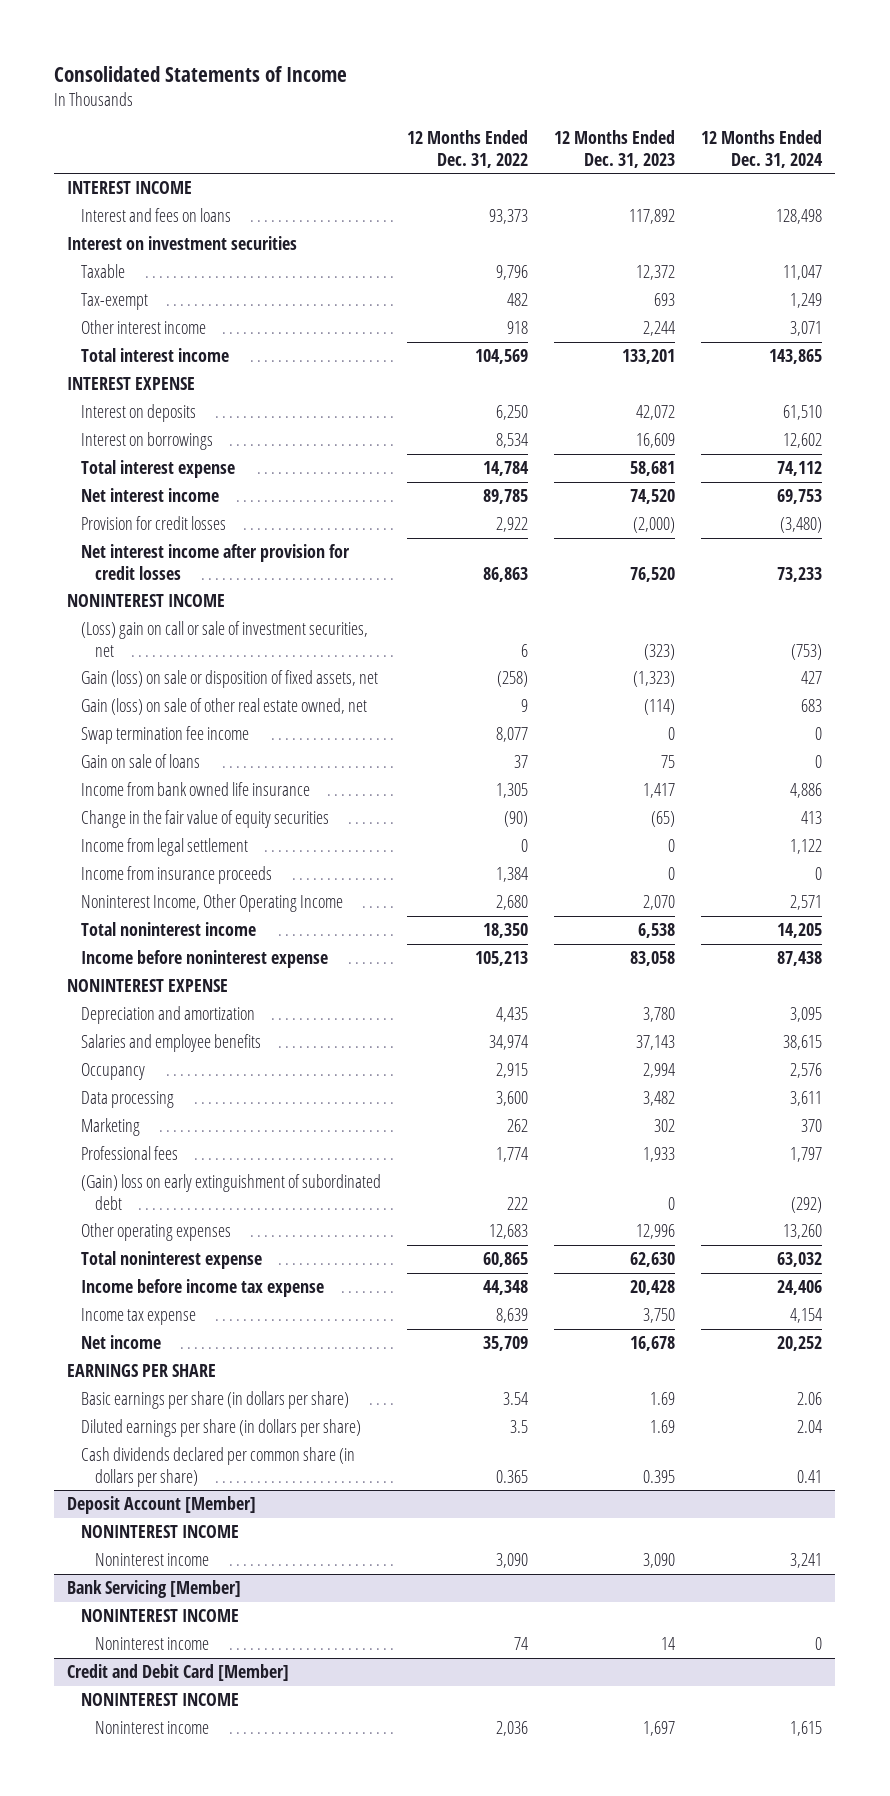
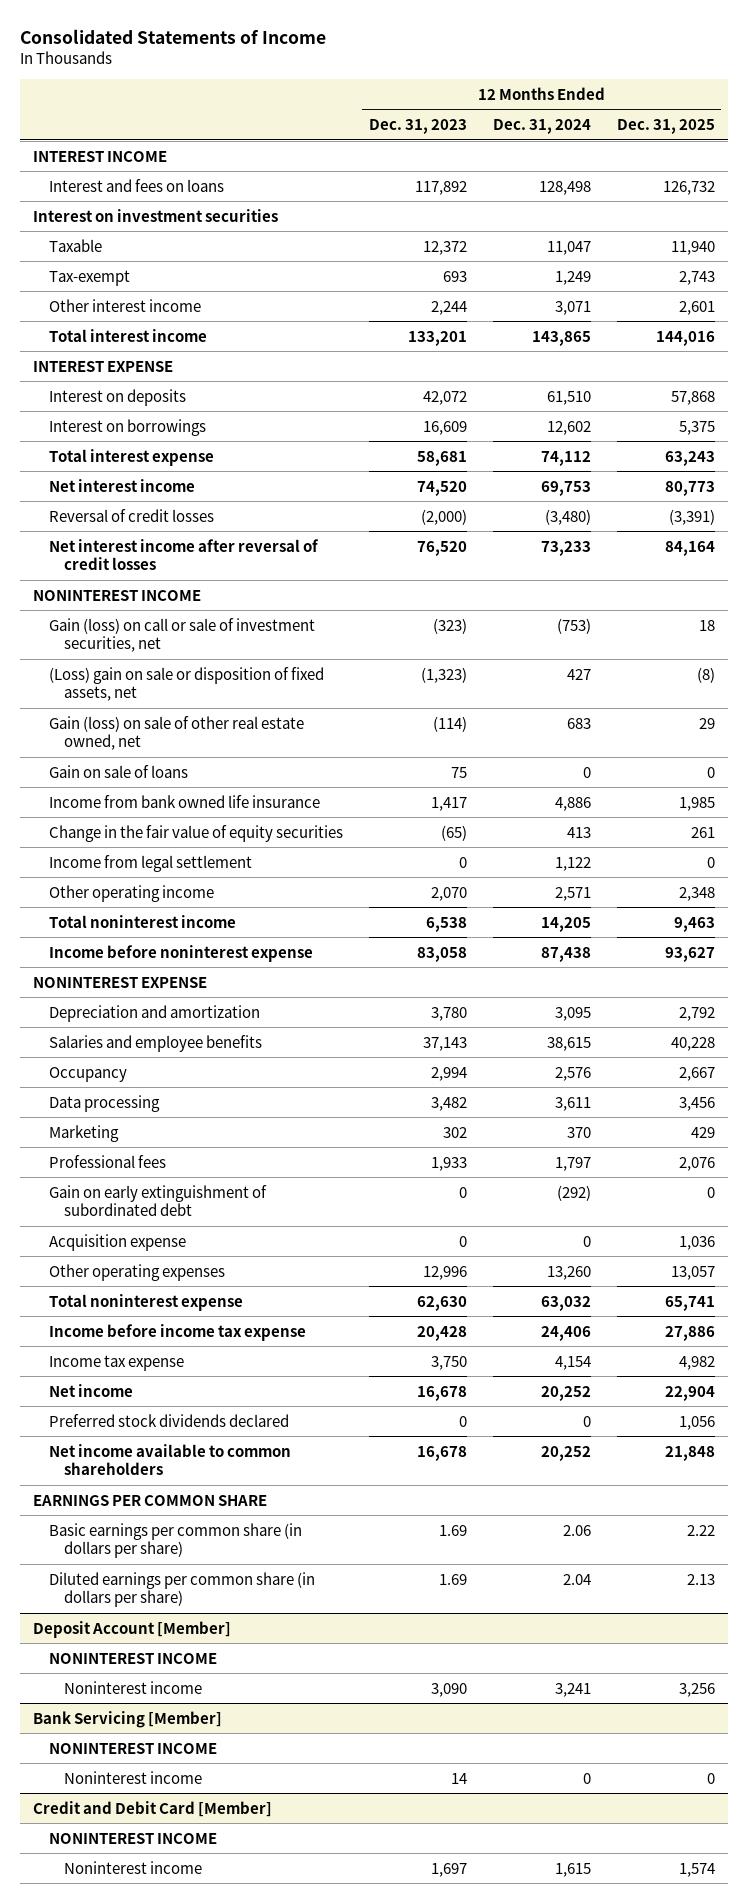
- | 12 Months Ended Dec. 31, 2022 | 12 Months Ended Dec. 31, 2023 | 12 Months Ended Dec. 31, 2024
+ | 12 Months Ended Dec. 31, 2023 | 12 Months Ended Dec. 31, 2024 | 12 Months Ended Dec. 31, 2025
- Provision for credit losses | 2,922 | (2,000) | (3,480)
- Net interest income after provision for credit losses | 86,863 | 76,520 | 73,233
+ Reversal of credit losses | (2,000) | (3,480) | (3,391)
+ Net interest income after reversal of credit losses | 76,520 | 73,233 | 84,164
- (Loss) gain on call or sale of investment securities, net | 6 | (323) | (753)
- Gain (loss) on sale or disposition of fixed assets, net | (258) | (1,323) | 427
+ Gain (loss) on call or sale of investment securities, net | (323) | (753) | 18
+ (Loss) gain on sale or disposition of fixed assets, net | (1,323) | 427 | (8)
- Swap termination fee income | 8,077 | 0 | 0
- Income from insurance proceeds | 1,384 | 0 | 0
- Noninterest Income, Other Operating Income | 2,680 | 2,070 | 2,571
+ Other operating income | 2,070 | 2,571 | 2,348
- (Gain) loss on early extinguishment of subordinated debt | 222 | 0 | (292)
+ Gain on early extinguishment of subordinated debt | 0 | (292) | 0
+ Acquisition expense | 0 | 0 | 1,036
- EARNINGS PER SHARE
- Basic earnings per share (in dollars per share) | 3.54 | 1.69 | 2.06
- Diluted earnings per share (in dollars per share) | 3.5 | 1.69 | 2.04
- Cash dividends declared per common share (in dollars per share) | 0.365 | 0.395 | 0.41
+ Preferred stock dividends declared | 0 | 0 | 1,056
+ Net income available to common shareholders | 16,678 | 20,252 | 21,848
+ EARNINGS PER COMMON SHARE
+ Basic earnings per common share (in dollars per share) | 1.69 | 2.06 | 2.22
+ Diluted earnings per common share (in dollars per share) | 1.69 | 2.04 | 2.13

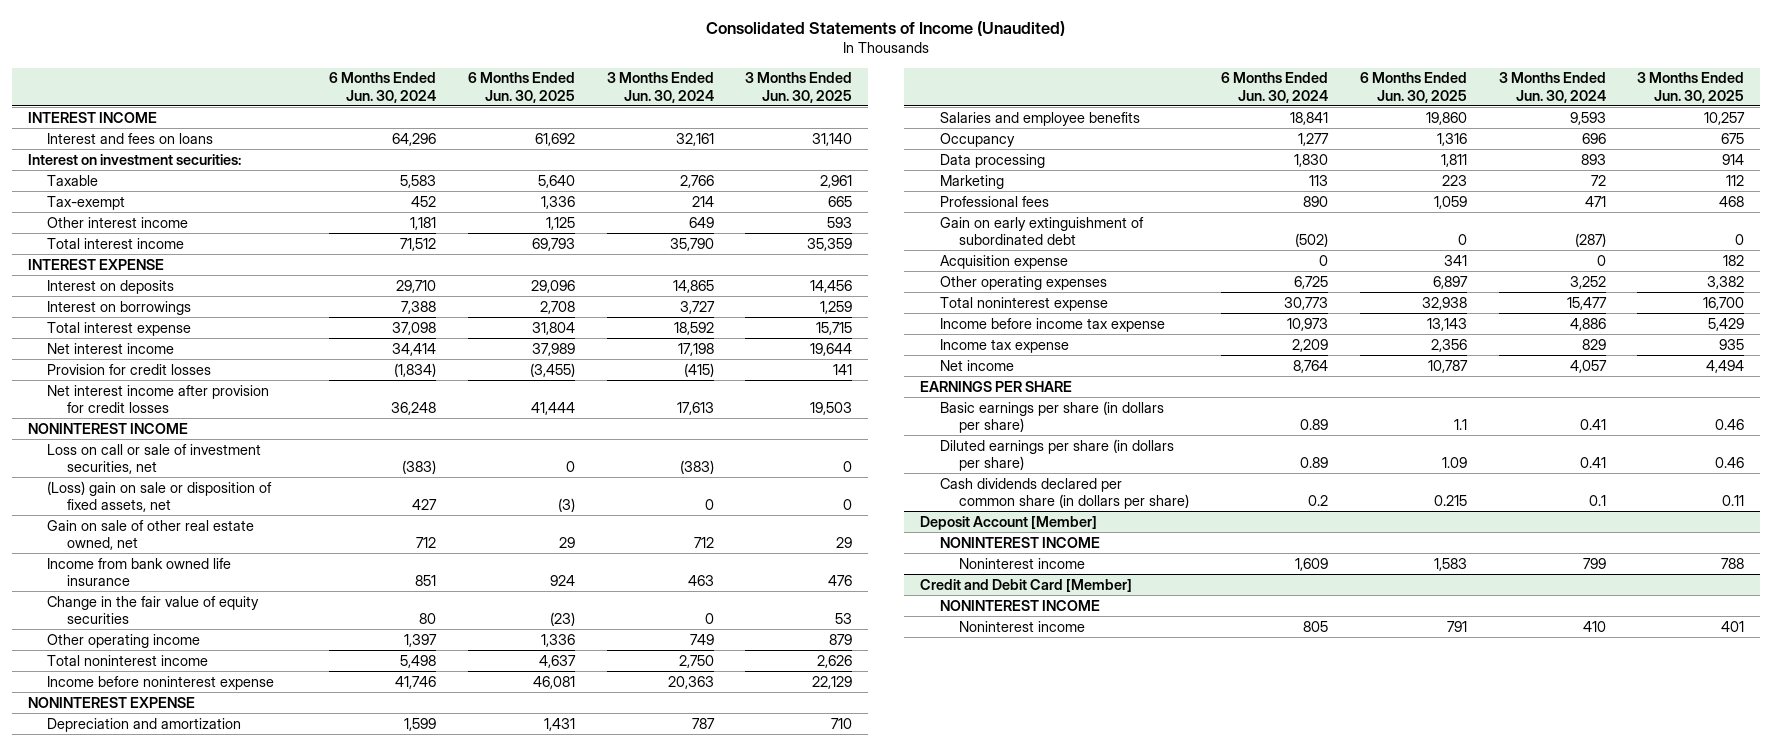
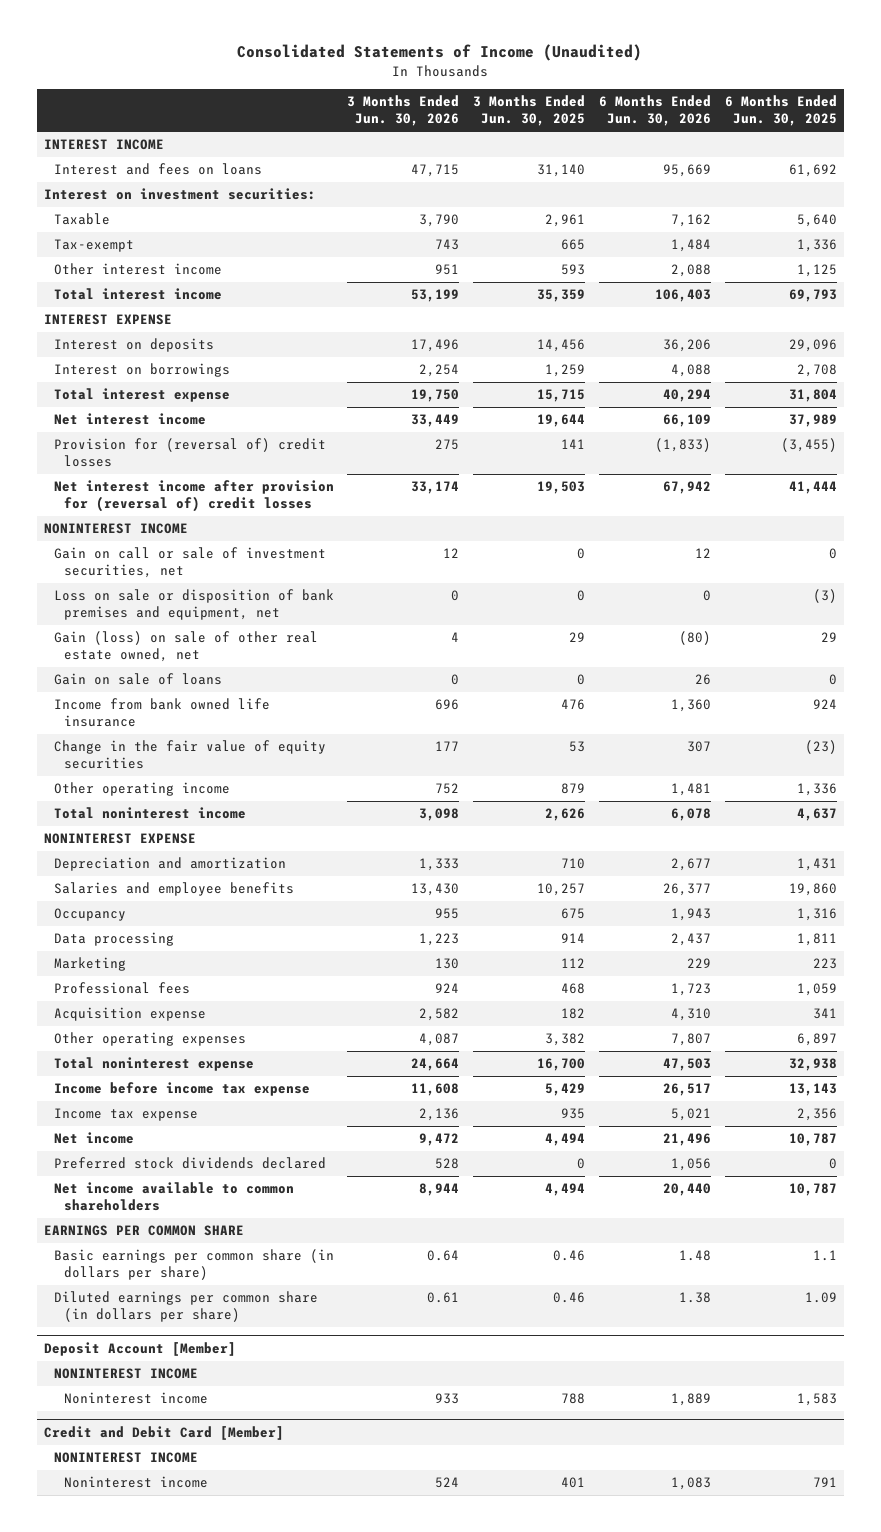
- | 6 Months Ended Jun. 30, 2024 | 6 Months Ended Jun. 30, 2025 | 3 Months Ended Jun. 30, 2024 | 3 Months Ended Jun. 30, 2025
+ | 3 Months Ended Jun. 30, 2026 | 3 Months Ended Jun. 30, 2025 | 6 Months Ended Jun. 30, 2026 | 6 Months Ended Jun. 30, 2025
- Provision for credit losses | (1,834) | (3,455) | (415) | 141
- Net interest income after provision for credit losses | 36,248 | 41,444 | 17,613 | 19,503
+ Provision for (reversal of) credit losses | 275 | 141 | (1,833) | (3,455)
+ Net interest income after provision for (reversal of) credit losses | 33,174 | 19,503 | 67,942 | 41,444
- Loss on call or sale of investment securities, net | (383) | 0 | (383) | 0
- (Loss) gain on sale or disposition of fixed assets, net | 427 | (3) | 0 | 0
- Gain on sale of other real estate owned, net | 712 | 29 | 712 | 29
+ Gain on call or sale of investment securities, net | 12 | 0 | 12 | 0
+ Loss on sale or disposition of bank premises and equipment, net | 0 | 0 | 0 | (3)
+ Gain (loss) on sale of other real estate owned, net | 4 | 29 | (80) | 29
+ Gain on sale of loans | 0 | 0 | 26 | 0
- Income before noninterest expense | 41,746 | 46,081 | 20,363 | 22,129
- Gain on early extinguishment of subordinated debt | (502) | 0 | (287) | 0
- EARNINGS PER SHARE
- Basic earnings per share (in dollars per share) | 0.89 | 1.1 | 0.41 | 0.46
- Diluted earnings per share (in dollars per share) | 0.89 | 1.09 | 0.41 | 0.46
- Cash dividends declared per common share (in dollars per share) | 0.2 | 0.215 | 0.1 | 0.11
+ Preferred stock dividends declared | 528 | 0 | 1,056 | 0
+ Net income available to common shareholders | 8,944 | 4,494 | 20,440 | 10,787
+ EARNINGS PER COMMON SHARE
+ Basic earnings per common share (in dollars per share) | 0.64 | 0.46 | 1.48 | 1.1
+ Diluted earnings per common share (in dollars per share) | 0.61 | 0.46 | 1.38 | 1.09

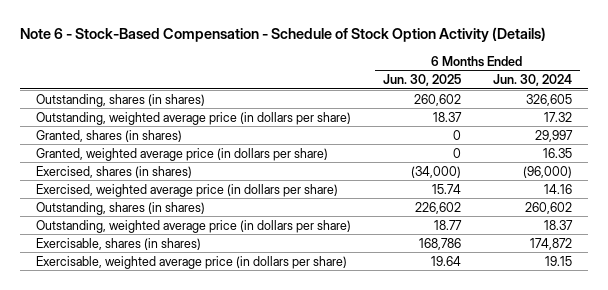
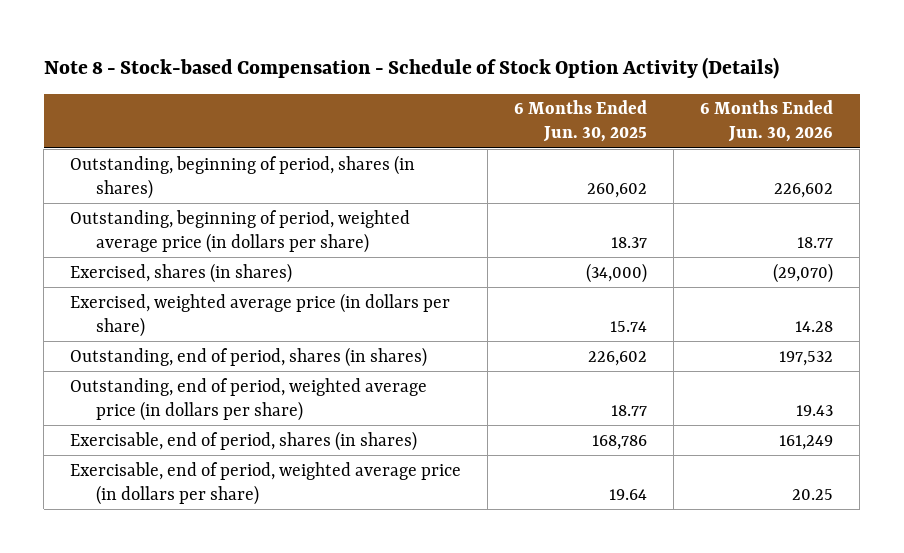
- Note 6 - Stock-Based Compensation - Schedule of Stock Option Activity (Details)
+ Note 8 - Stock-based Compensation - Schedule of Stock Option Activity (Details)
- | 6 Months Ended Jun. 30, 2025 | 6 Months Ended Jun. 30, 2024
+ | 6 Months Ended Jun. 30, 2025 | 6 Months Ended Jun. 30, 2026
- Outstanding, shares (in shares) | 260,602 | 326,605
- Outstanding, weighted average price (in dollars per share) | 18.37 | 17.32
- Granted, shares (in shares) | 0 | 29,997
- Granted, weighted average price (in dollars per share) | 0 | 16.35
+ Outstanding, beginning of period, shares (in shares) | 260,602 | 226,602
+ Outstanding, beginning of period, weighted average price (in dollars per share) | 18.37 | 18.77
- Outstanding, shares (in shares) | 226,602 | 260,602
- Outstanding, weighted average price (in dollars per share) | 18.77 | 18.37
- Exercisable, shares (in shares) | 168,786 | 174,872
- Exercisable, weighted average price (in dollars per share) | 19.64 | 19.15
+ Outstanding, end of period, shares (in shares) | 226,602 | 197,532
+ Outstanding, end of period, weighted average price (in dollars per share) | 18.77 | 19.43
+ Exercisable, end of period, shares (in shares) | 168,786 | 161,249
+ Exercisable, end of period, weighted average price (in dollars per share) | 19.64 | 20.25

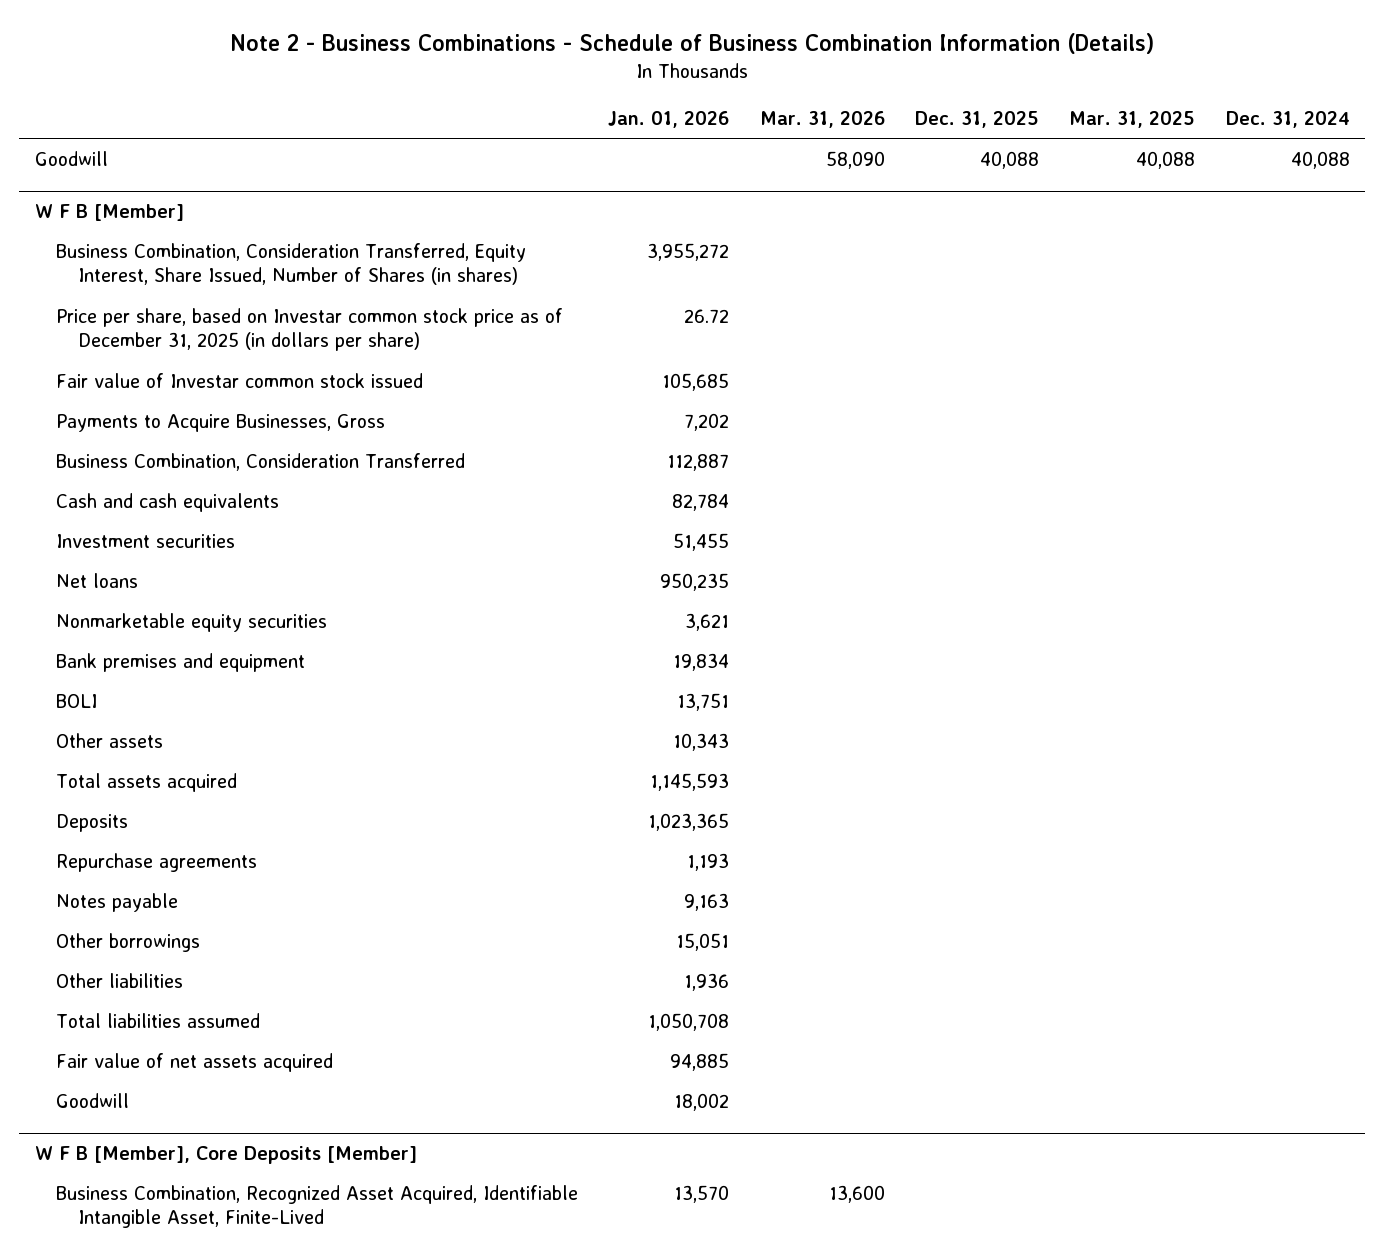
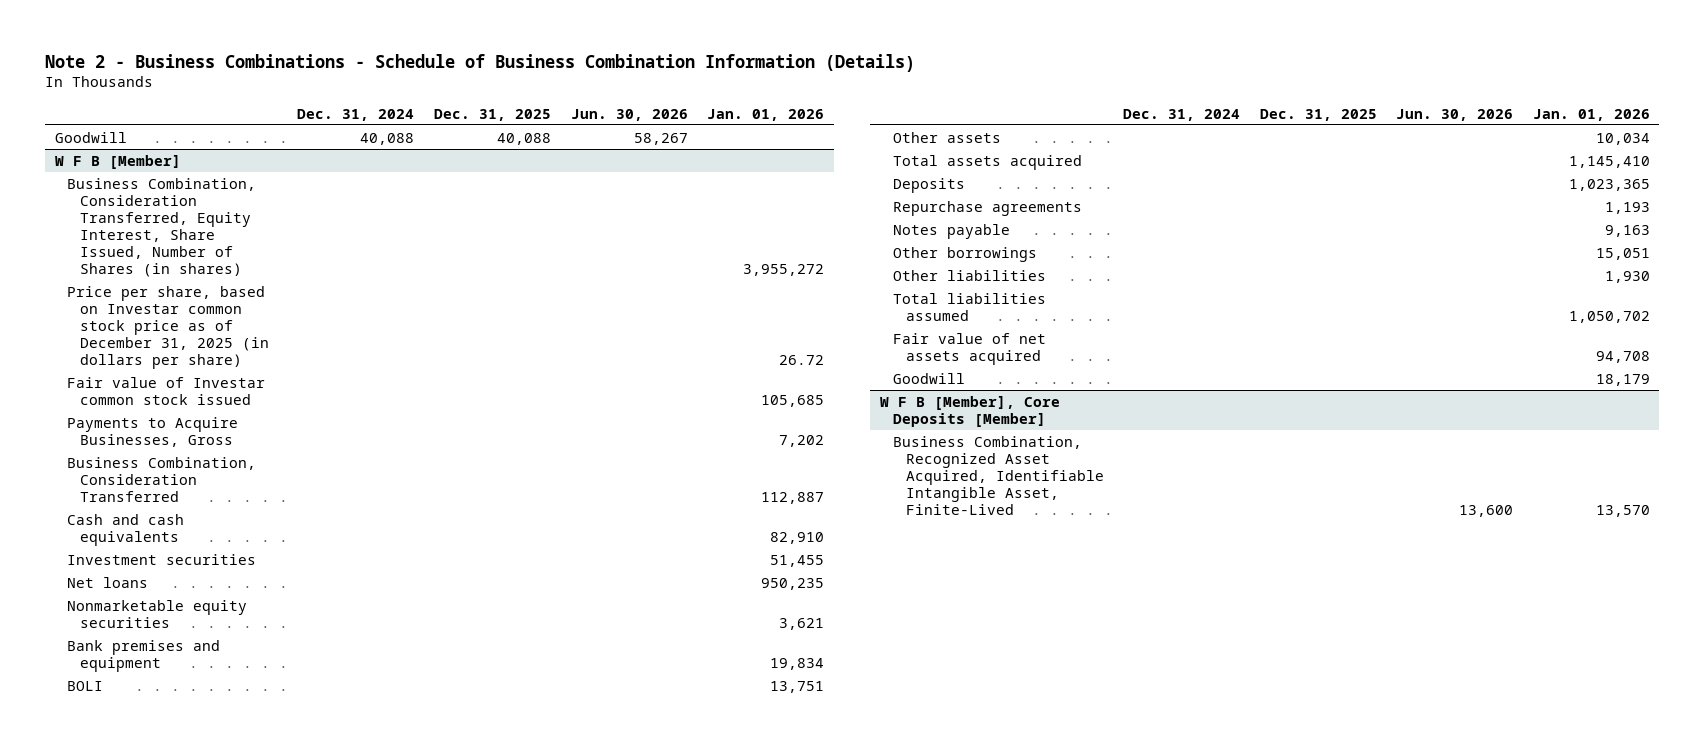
- | Jan. 01, 2026 | Mar. 31, 2026 | Dec. 31, 2025 | Mar. 31, 2025 | Dec. 31, 2024
+ | Dec. 31, 2024 | Dec. 31, 2025 | Jun. 30, 2026 | Jan. 01, 2026
@ W F B [Member]
- Cash and cash equivalents | 82,784 | | | |
+ Cash and cash equivalents | | | | 82,910
- Other assets | 10,343 | | | |
- Total assets acquired | 1,145,593 | | | |
+ Other assets | | | | 10,034
+ Total assets acquired | | | | 1,145,410
- Other liabilities | 1,936 | | | |
- Total liabilities assumed | 1,050,708 | | | |
- Fair value of net assets acquired | 94,885 | | | |
- Goodwill | 18,002 | | | |
+ Other liabilities | | | | 1,930
+ Total liabilities assumed | | | | 1,050,702
+ Fair value of net assets acquired | | | | 94,708
+ Goodwill | | | | 18,179

